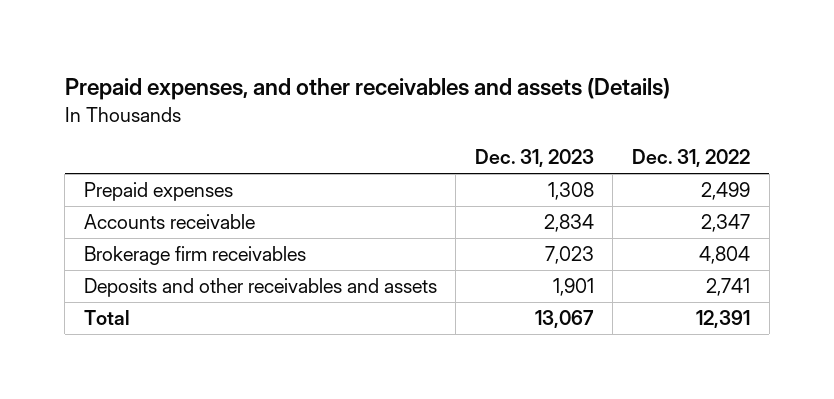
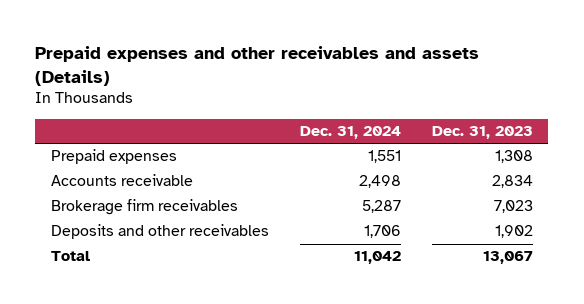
- Prepaid expenses, and other receivables and assets (Details)
+ Prepaid expenses and other receivables and assets (Details)
- | Dec. 31, 2023 | Dec. 31, 2022
+ | Dec. 31, 2024 | Dec. 31, 2023
- Deposits and other receivables and assets | 1,901 | 2,741
+ Deposits and other receivables | 1,706 | 1,902

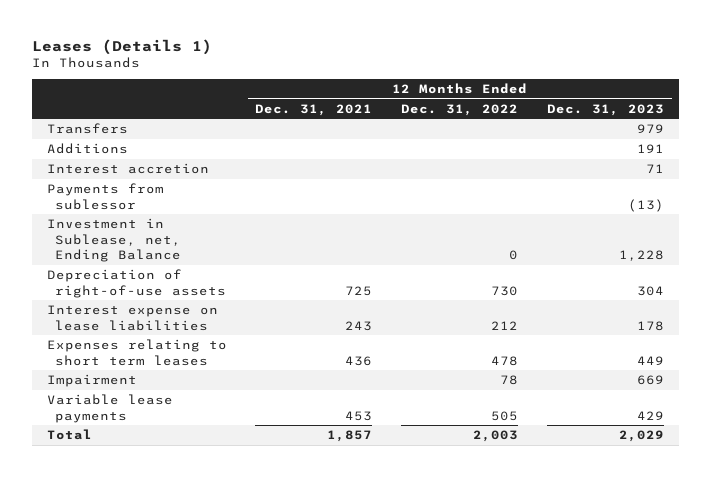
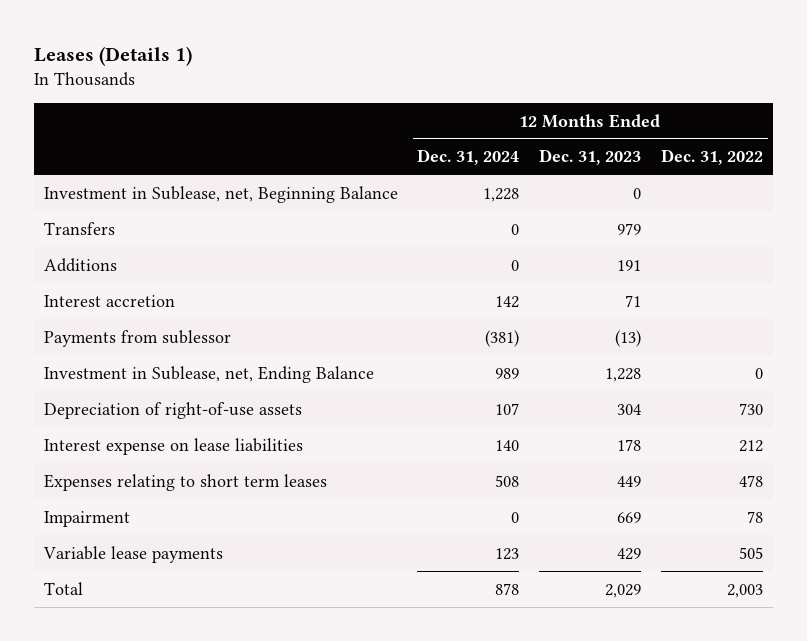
- | 12 Months Ended Dec. 31, 2021 | 12 Months Ended Dec. 31, 2022 | 12 Months Ended Dec. 31, 2023
+ | 12 Months Ended Dec. 31, 2024 | 12 Months Ended Dec. 31, 2023 | 12 Months Ended Dec. 31, 2022
+ Investment in Sublease, net, Beginning Balance | 1,228 | 0 |

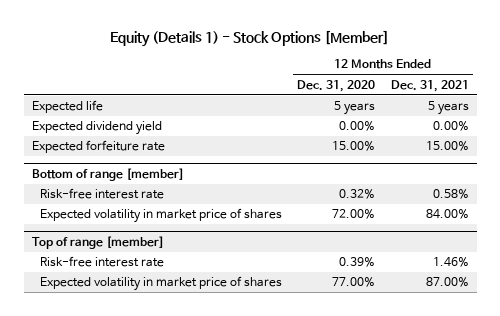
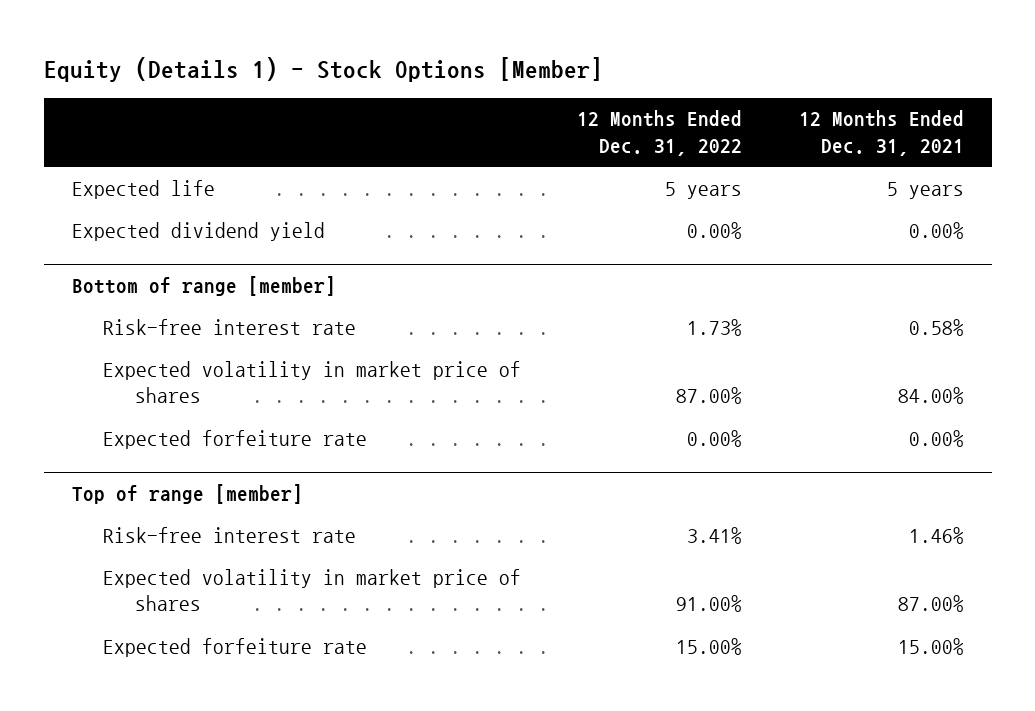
- | 12 Months Ended Dec. 31, 2020 | 12 Months Ended Dec. 31, 2021
+ | 12 Months Ended Dec. 31, 2022 | 12 Months Ended Dec. 31, 2021
- Expected forfeiture rate | 15.00% | 15.00%
@ Bottom of range [member]
+ Expected forfeiture rate | 0.00% | 0.00%
@ Top of range [member]
+ Expected forfeiture rate | 15.00% | 15.00%

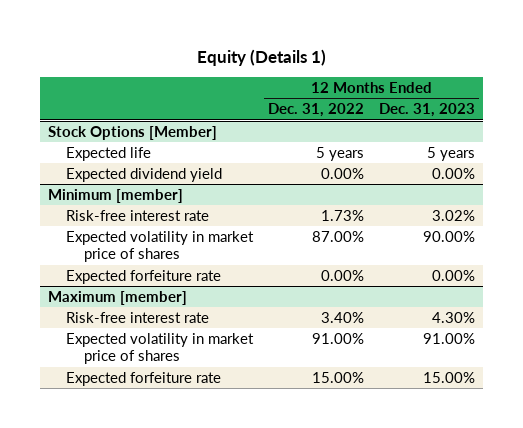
- Equity (Details 1) - Stock Options [Member]
+ Equity (Details 1)
- | 12 Months Ended Dec. 31, 2022 | 12 Months Ended Dec. 31, 2021
+ | 12 Months Ended Dec. 31, 2022 | 12 Months Ended Dec. 31, 2023
+ Stock Options [Member]
- Bottom of range [member]
+ Minimum [member]
- Top of range [member]
- Risk-free interest rate | 3.41% | 1.46%
+ Maximum [member]
+ Risk-free interest rate | 3.40% | 4.30%

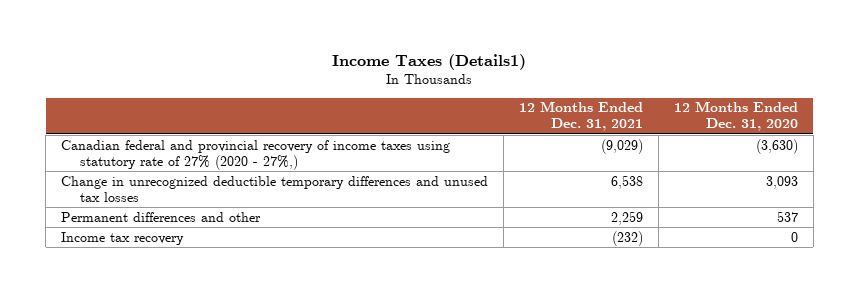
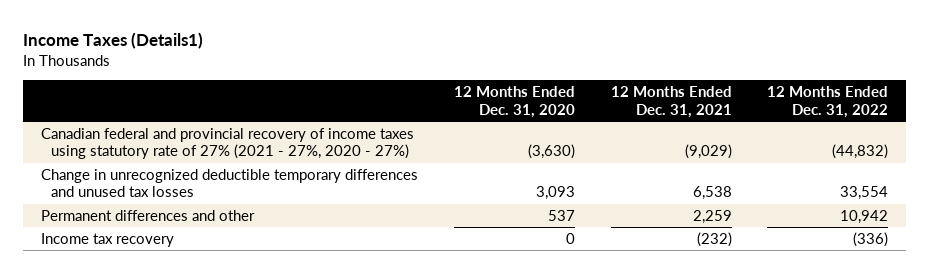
- | 12 Months Ended Dec. 31, 2021 | 12 Months Ended Dec. 31, 2020
+ | 12 Months Ended Dec. 31, 2020 | 12 Months Ended Dec. 31, 2021 | 12 Months Ended Dec. 31, 2022
- Canadian federal and provincial recovery of income taxes using statutory rate of 27% (2020 - 27%,) | (9,029) | (3,630)
+ Canadian federal and provincial recovery of income taxes using statutory rate of 27% (2021 - 27%, 2020 - 27%) | (3,630) | (9,029) | (44,832)

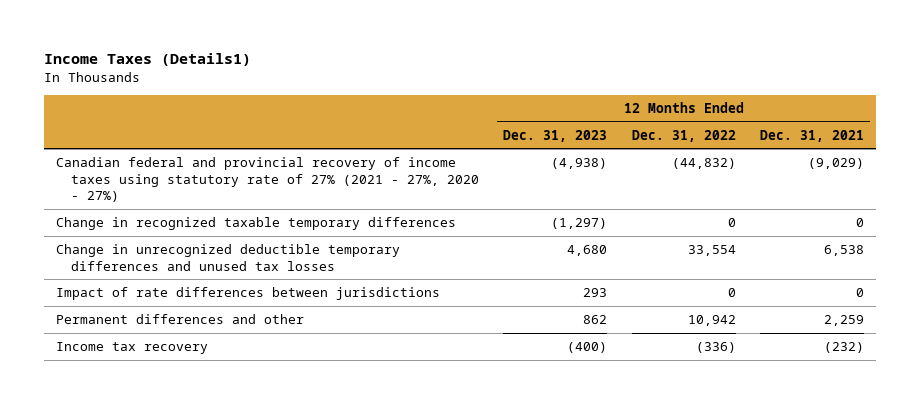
- | 12 Months Ended Dec. 31, 2020 | 12 Months Ended Dec. 31, 2021 | 12 Months Ended Dec. 31, 2022
+ | 12 Months Ended Dec. 31, 2023 | 12 Months Ended Dec. 31, 2022 | 12 Months Ended Dec. 31, 2021
+ Change in recognized taxable temporary differences | (1,297) | 0 | 0
+ Impact of rate differences between jurisdictions | 293 | 0 | 0

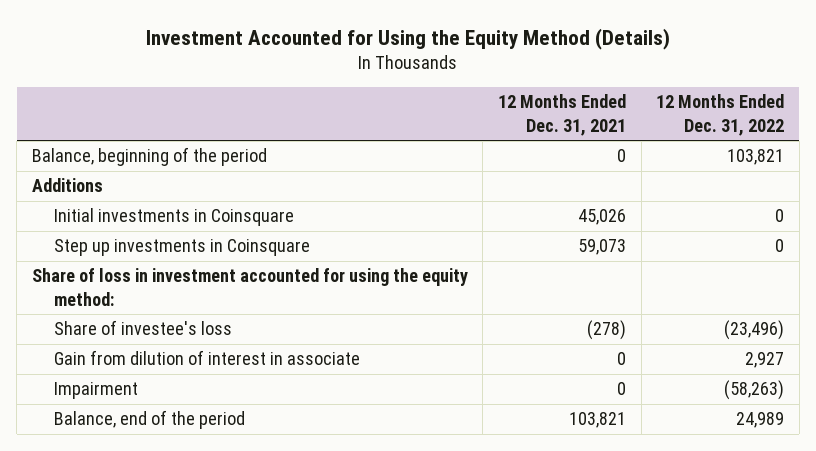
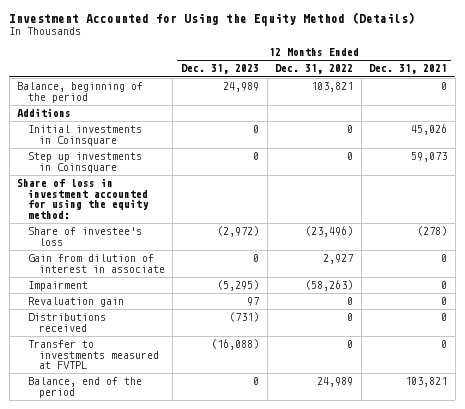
- | 12 Months Ended Dec. 31, 2021 | 12 Months Ended Dec. 31, 2022
+ | 12 Months Ended Dec. 31, 2023 | 12 Months Ended Dec. 31, 2022 | 12 Months Ended Dec. 31, 2021
+ Revaluation gain | 97 | 0 | 0
+ Distributions received | (731) | 0 | 0
+ Transfer to investments measured at FVTPL | (16,088) | 0 | 0

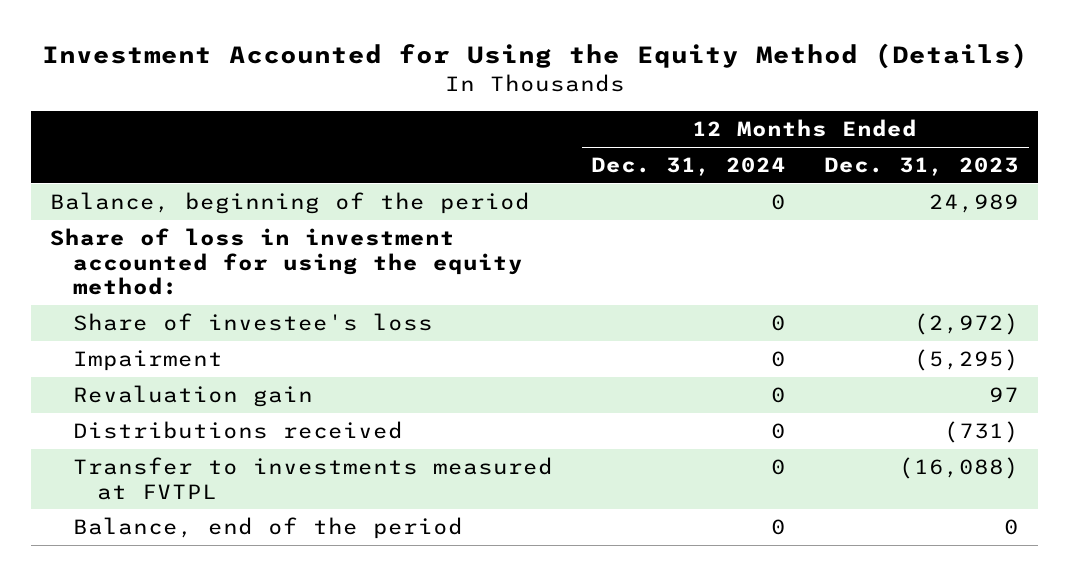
- | 12 Months Ended Dec. 31, 2023 | 12 Months Ended Dec. 31, 2022 | 12 Months Ended Dec. 31, 2021
+ | 12 Months Ended Dec. 31, 2024 | 12 Months Ended Dec. 31, 2023
- Additions
- Initial investments in Coinsquare | 0 | 0 | 45,026
- Step up investments in Coinsquare | 0 | 0 | 59,073
- Gain from dilution of interest in associate | 0 | 2,927 | 0

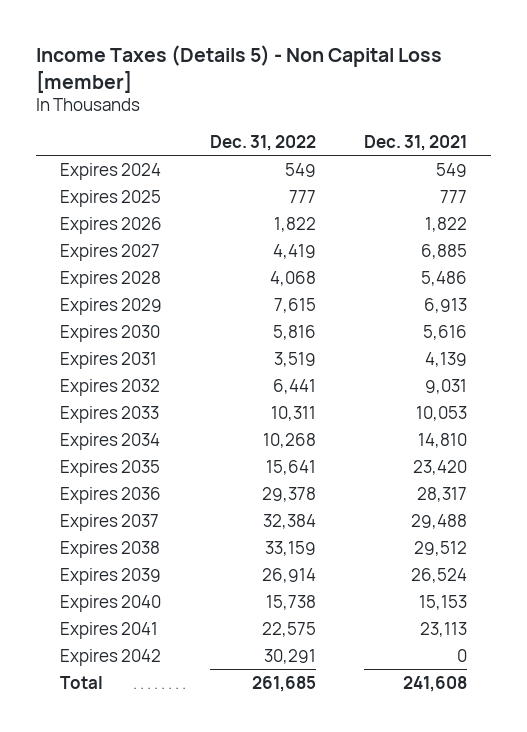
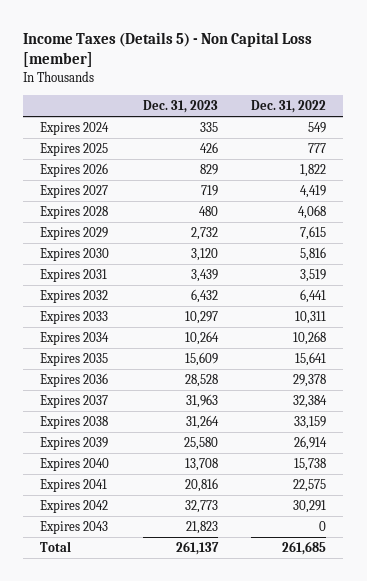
- | Dec. 31, 2022 | Dec. 31, 2021
+ | Dec. 31, 2023 | Dec. 31, 2022
+ Expires 2043 | 21,823 | 0

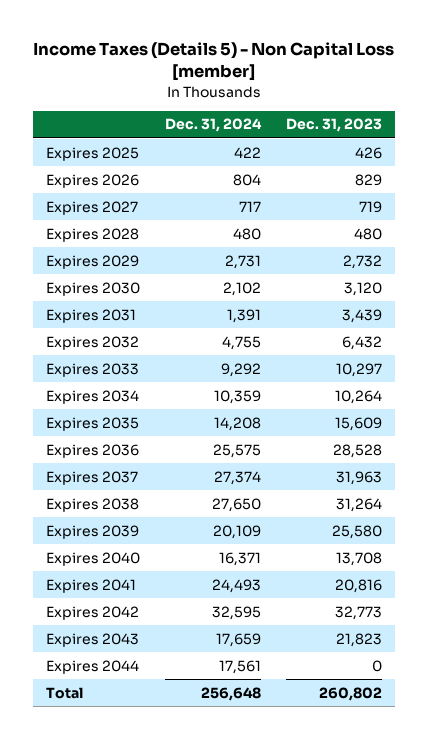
- | Dec. 31, 2023 | Dec. 31, 2022
+ | Dec. 31, 2024 | Dec. 31, 2023
- Expires 2024 | 335 | 549
- Total | 261,137 | 261,685
+ Expires 2044 | 17,561 | 0
+ Total | 256,648 | 260,802

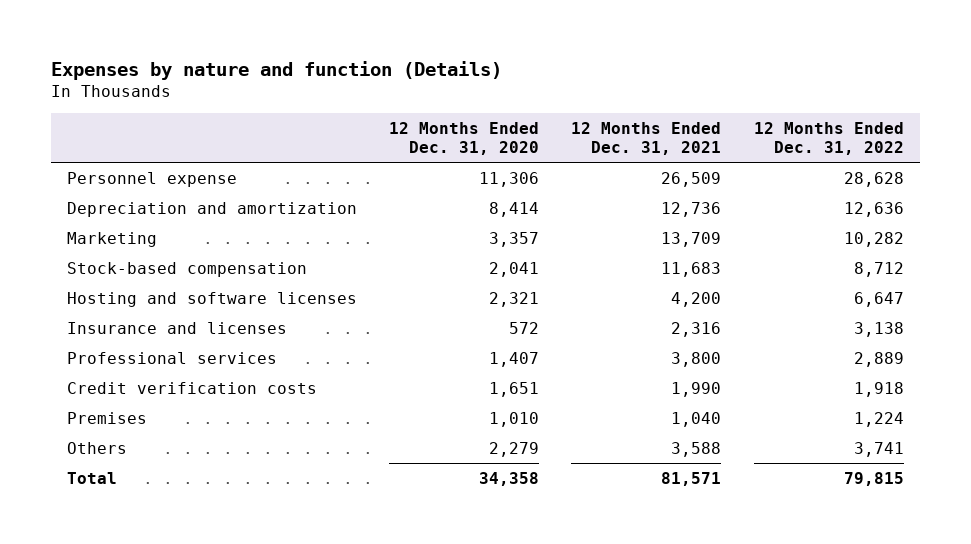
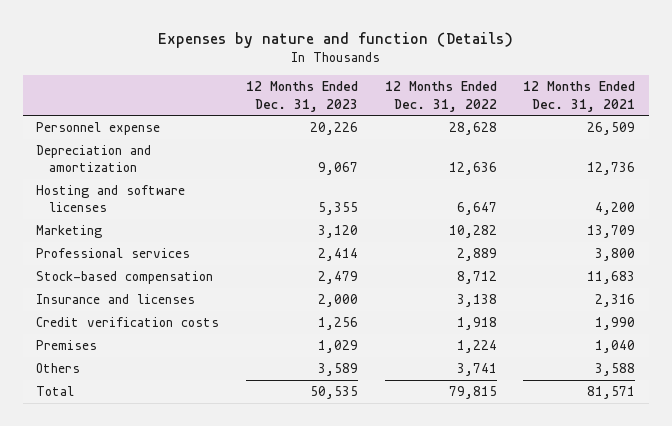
- | 12 Months Ended Dec. 31, 2020 | 12 Months Ended Dec. 31, 2021 | 12 Months Ended Dec. 31, 2022
+ | 12 Months Ended Dec. 31, 2023 | 12 Months Ended Dec. 31, 2022 | 12 Months Ended Dec. 31, 2021
moved up: Hosting and software licenses | 5,355 | 6,647 | 4,200
moved up: Professional services | 2,414 | 2,889 | 3,800

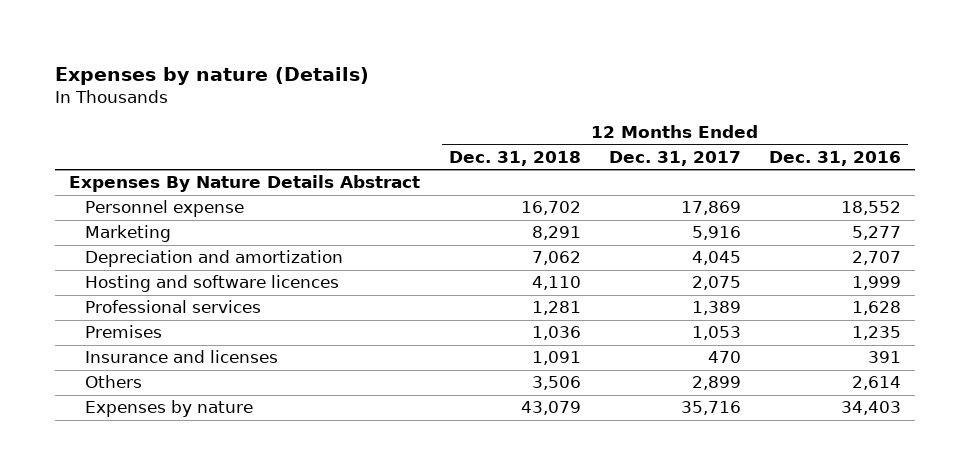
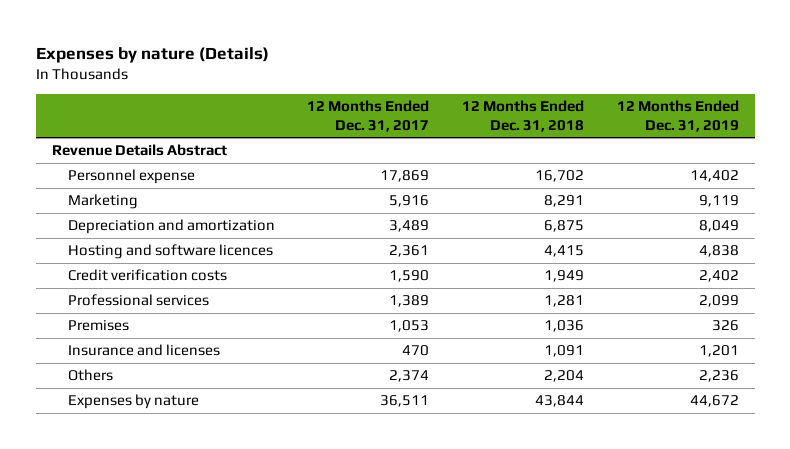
- | 12 Months Ended Dec. 31, 2018 | 12 Months Ended Dec. 31, 2017 | 12 Months Ended Dec. 31, 2016
+ | 12 Months Ended Dec. 31, 2017 | 12 Months Ended Dec. 31, 2018 | 12 Months Ended Dec. 31, 2019
- Expenses By Nature Details Abstract
+ Revenue Details Abstract
- Depreciation and amortization | 7,062 | 4,045 | 2,707
- Hosting and software licences | 4,110 | 2,075 | 1,999
+ Depreciation and amortization | 3,489 | 6,875 | 8,049
+ Hosting and software licences | 2,361 | 4,415 | 4,838
+ Credit verification costs | 1,590 | 1,949 | 2,402
- Others | 3,506 | 2,899 | 2,614
- Expenses by nature | 43,079 | 35,716 | 34,403
+ Others | 2,374 | 2,204 | 2,236
+ Expenses by nature | 36,511 | 43,844 | 44,672

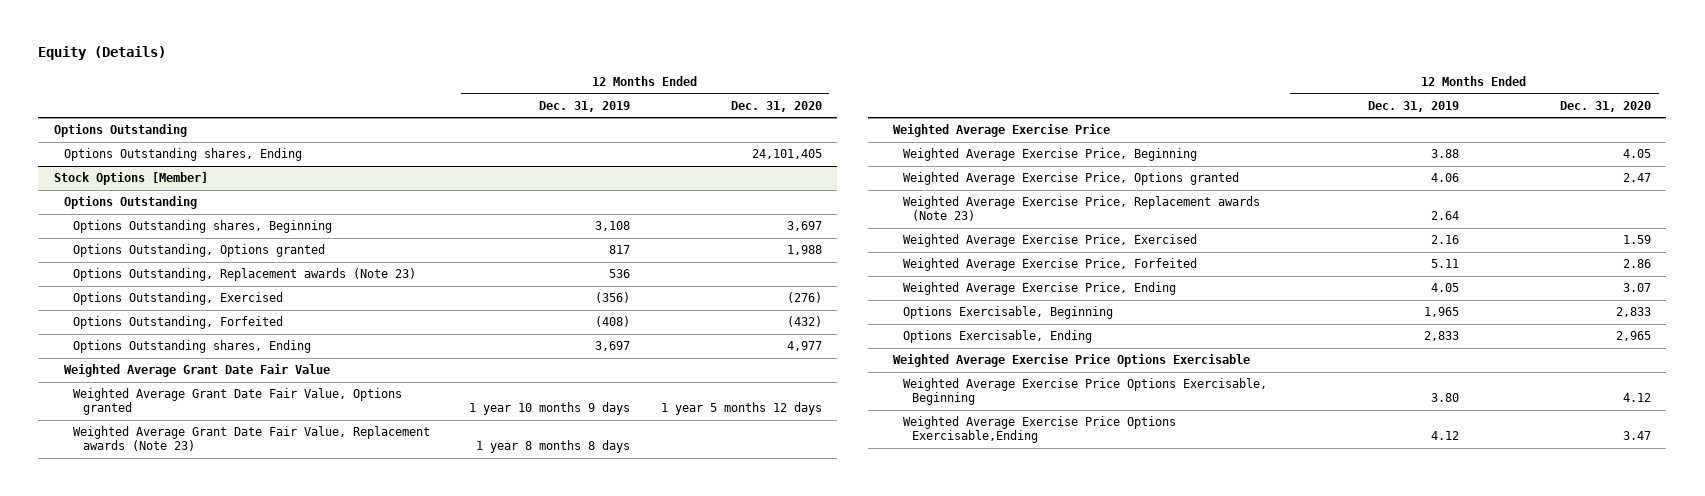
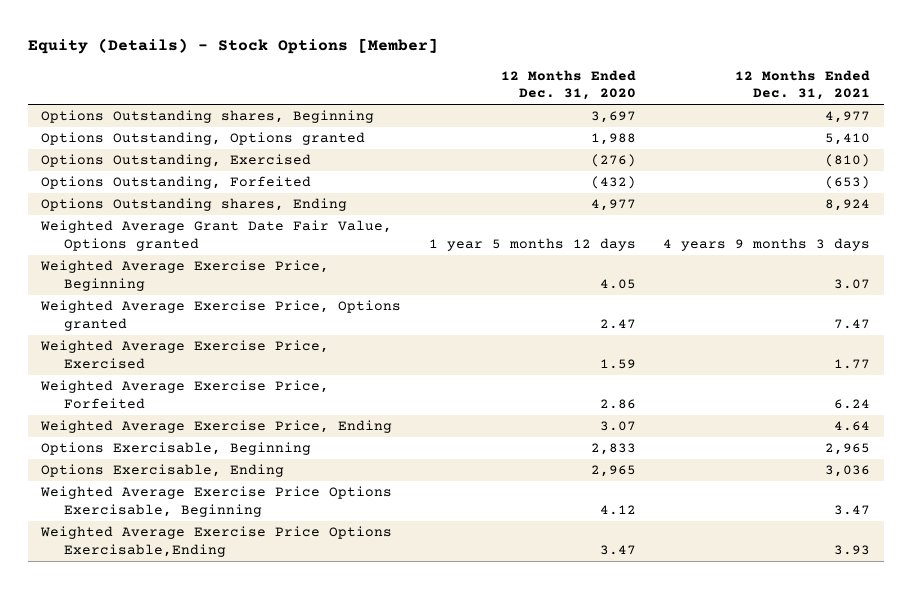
- Equity (Details)
+ Equity (Details) - Stock Options [Member]
- | 12 Months Ended Dec. 31, 2019 | 12 Months Ended Dec. 31, 2020
+ | 12 Months Ended Dec. 31, 2020 | 12 Months Ended Dec. 31, 2021
- Options Outstanding
- Options Outstanding shares, Ending | | 24,101,405
- Stock Options [Member]
- Options Outstanding
- Options Outstanding, Replacement awards (Note 23) | 536 |
- Weighted Average Grant Date Fair Value
- Weighted Average Grant Date Fair Value, Replacement awards (Note 23) | 1 year 8 months 8 days |
- Weighted Average Exercise Price
- Weighted Average Exercise Price, Replacement awards (Note 23) | 2.64 |
- Weighted Average Exercise Price Options Exercisable

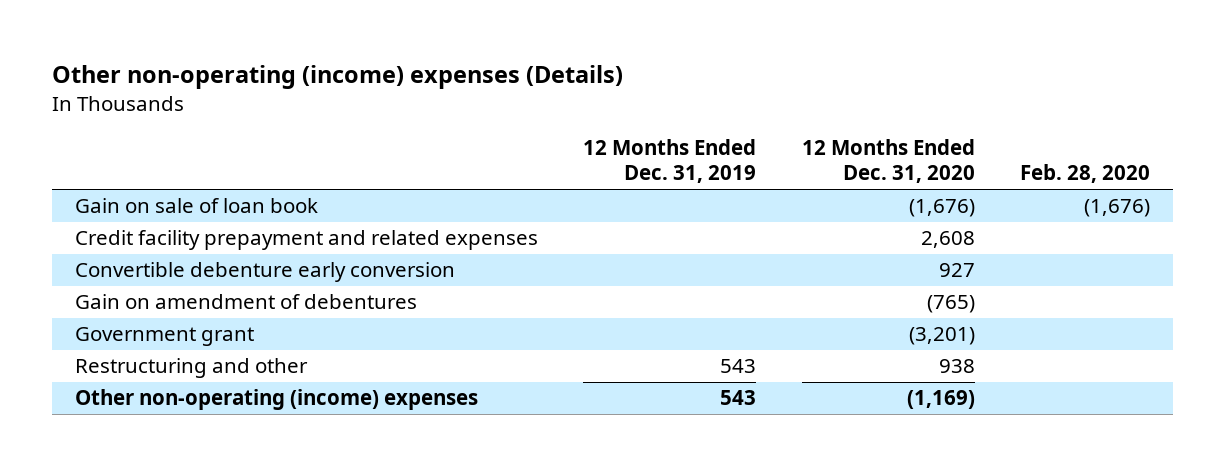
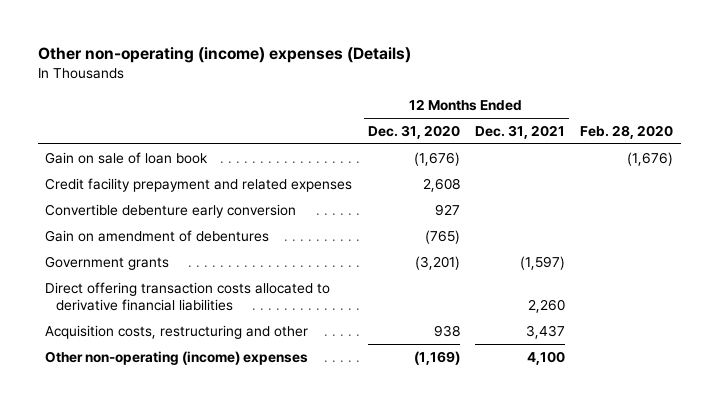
- | 12 Months Ended Dec. 31, 2019 | 12 Months Ended Dec. 31, 2020 | Feb. 28, 2020
+ | 12 Months Ended Dec. 31, 2020 | 12 Months Ended Dec. 31, 2021 | Feb. 28, 2020
- Government grant | | (3,201) |
- Restructuring and other | 543 | 938 |
+ Government grants | (3,201) | (1,597) |
+ Direct offering transaction costs allocated to derivative financial liabilities | | 2,260 |
+ Acquisition costs, restructuring and other | 938 | 3,437 |

